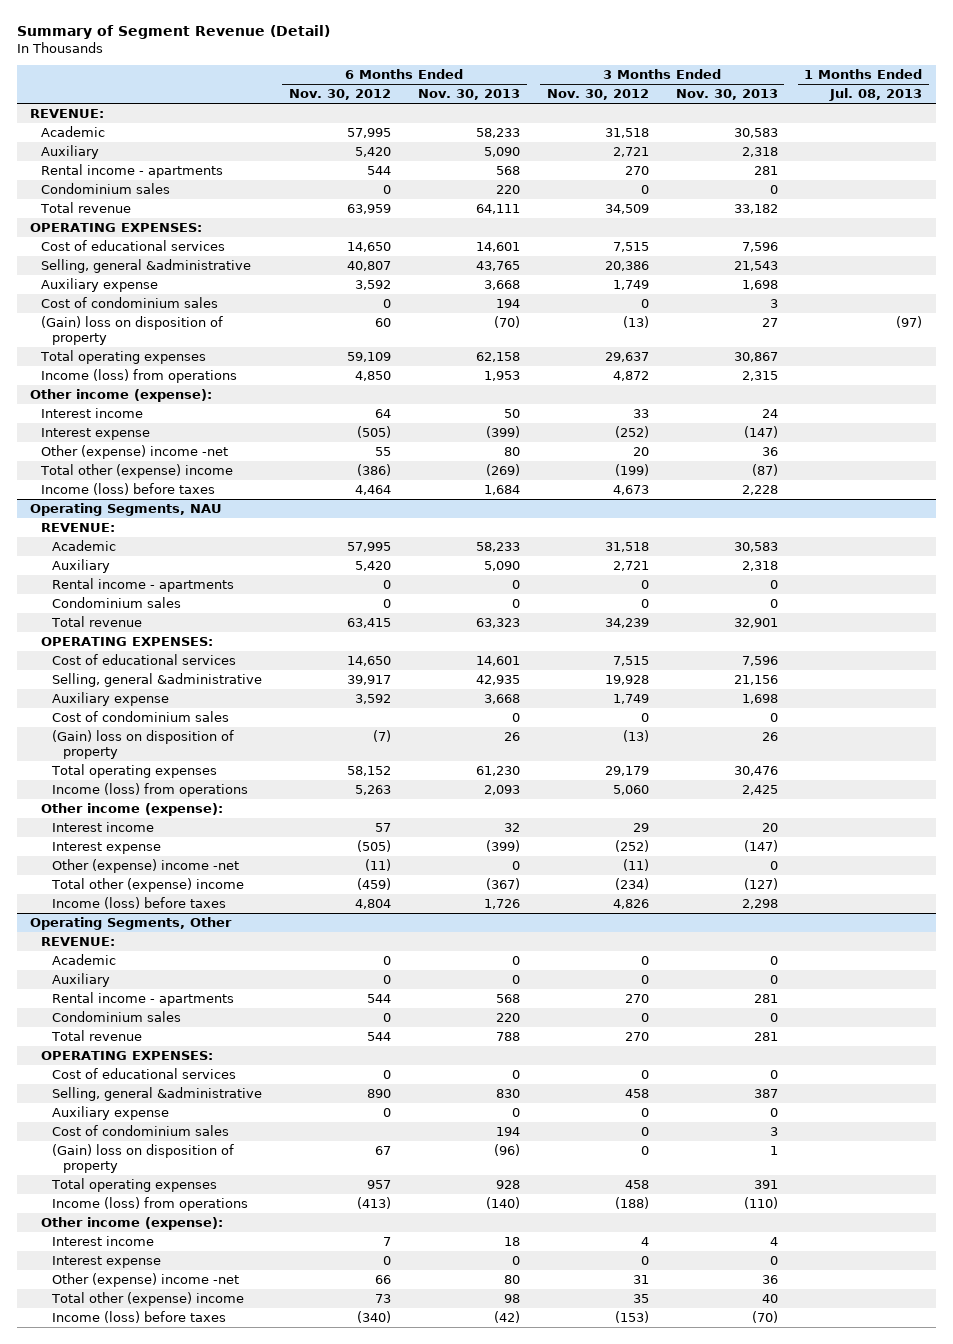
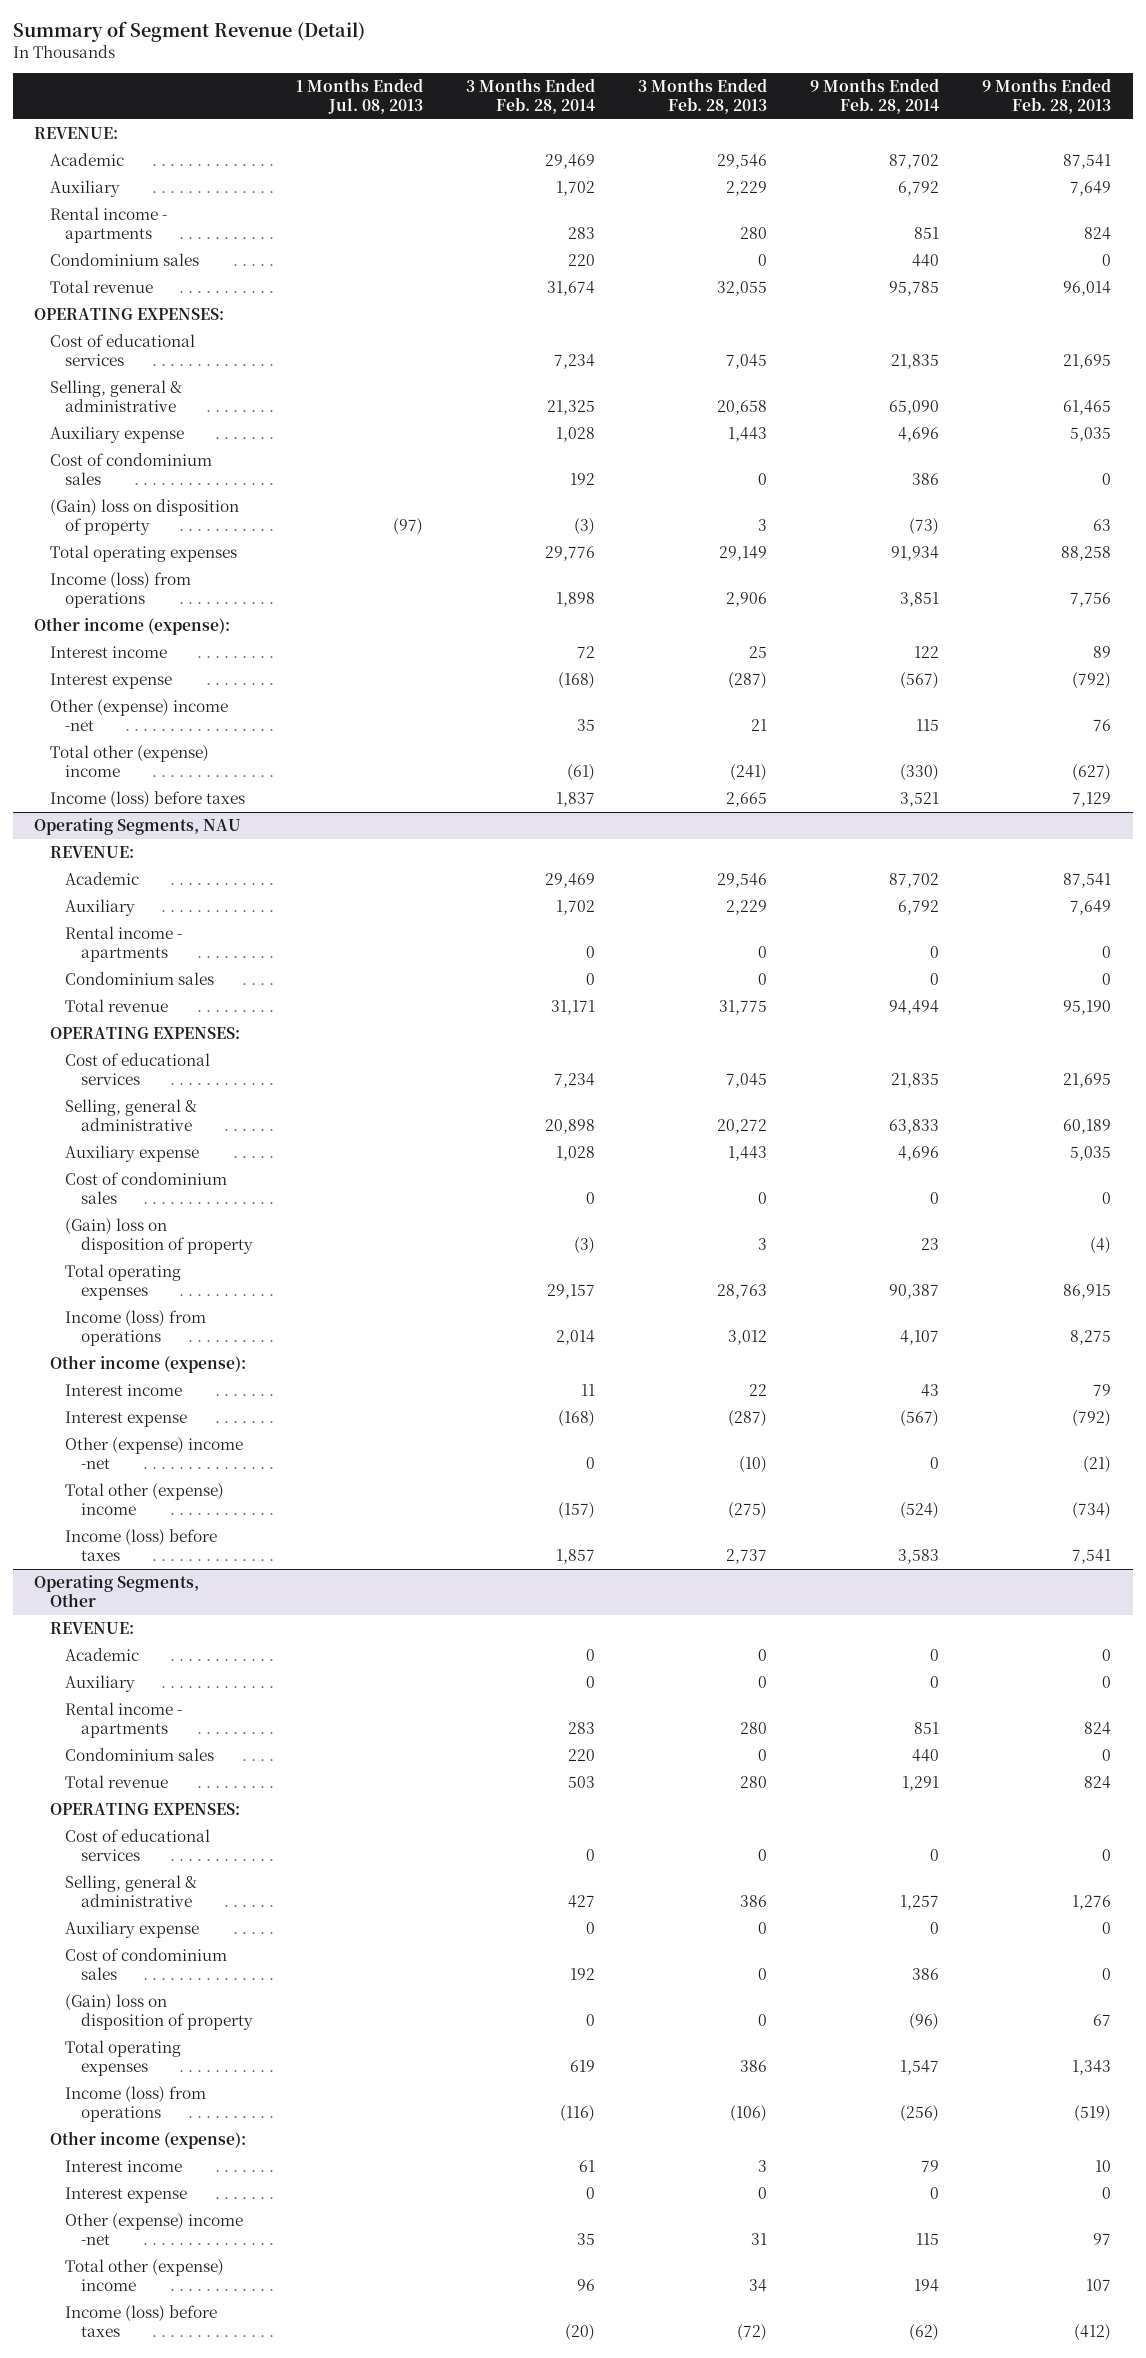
- | 6 Months Ended Nov. 30, 2012 | 6 Months Ended Nov. 30, 2013 | 3 Months Ended Nov. 30, 2012 | 3 Months Ended Nov. 30, 2013 | 1 Months Ended Jul. 08, 2013
+ | 1 Months Ended Jul. 08, 2013 | 3 Months Ended Feb. 28, 2014 | 3 Months Ended Feb. 28, 2013 | 9 Months Ended Feb. 28, 2014 | 9 Months Ended Feb. 28, 2013
- Selling, general &administrative | 40,807 | 43,765 | 20,386 | 21,543 |
+ Selling, general & administrative | | 21,325 | 20,658 | 65,090 | 61,465
@ Operating Segments, NAU
- Selling, general &administrative | 39,917 | 42,935 | 19,928 | 21,156 |
+ Selling, general & administrative | | 20,898 | 20,272 | 63,833 | 60,189
@ Operating Segments, Other
- Selling, general &administrative | 890 | 830 | 458 | 387 |
+ Selling, general & administrative | | 427 | 386 | 1,257 | 1,276

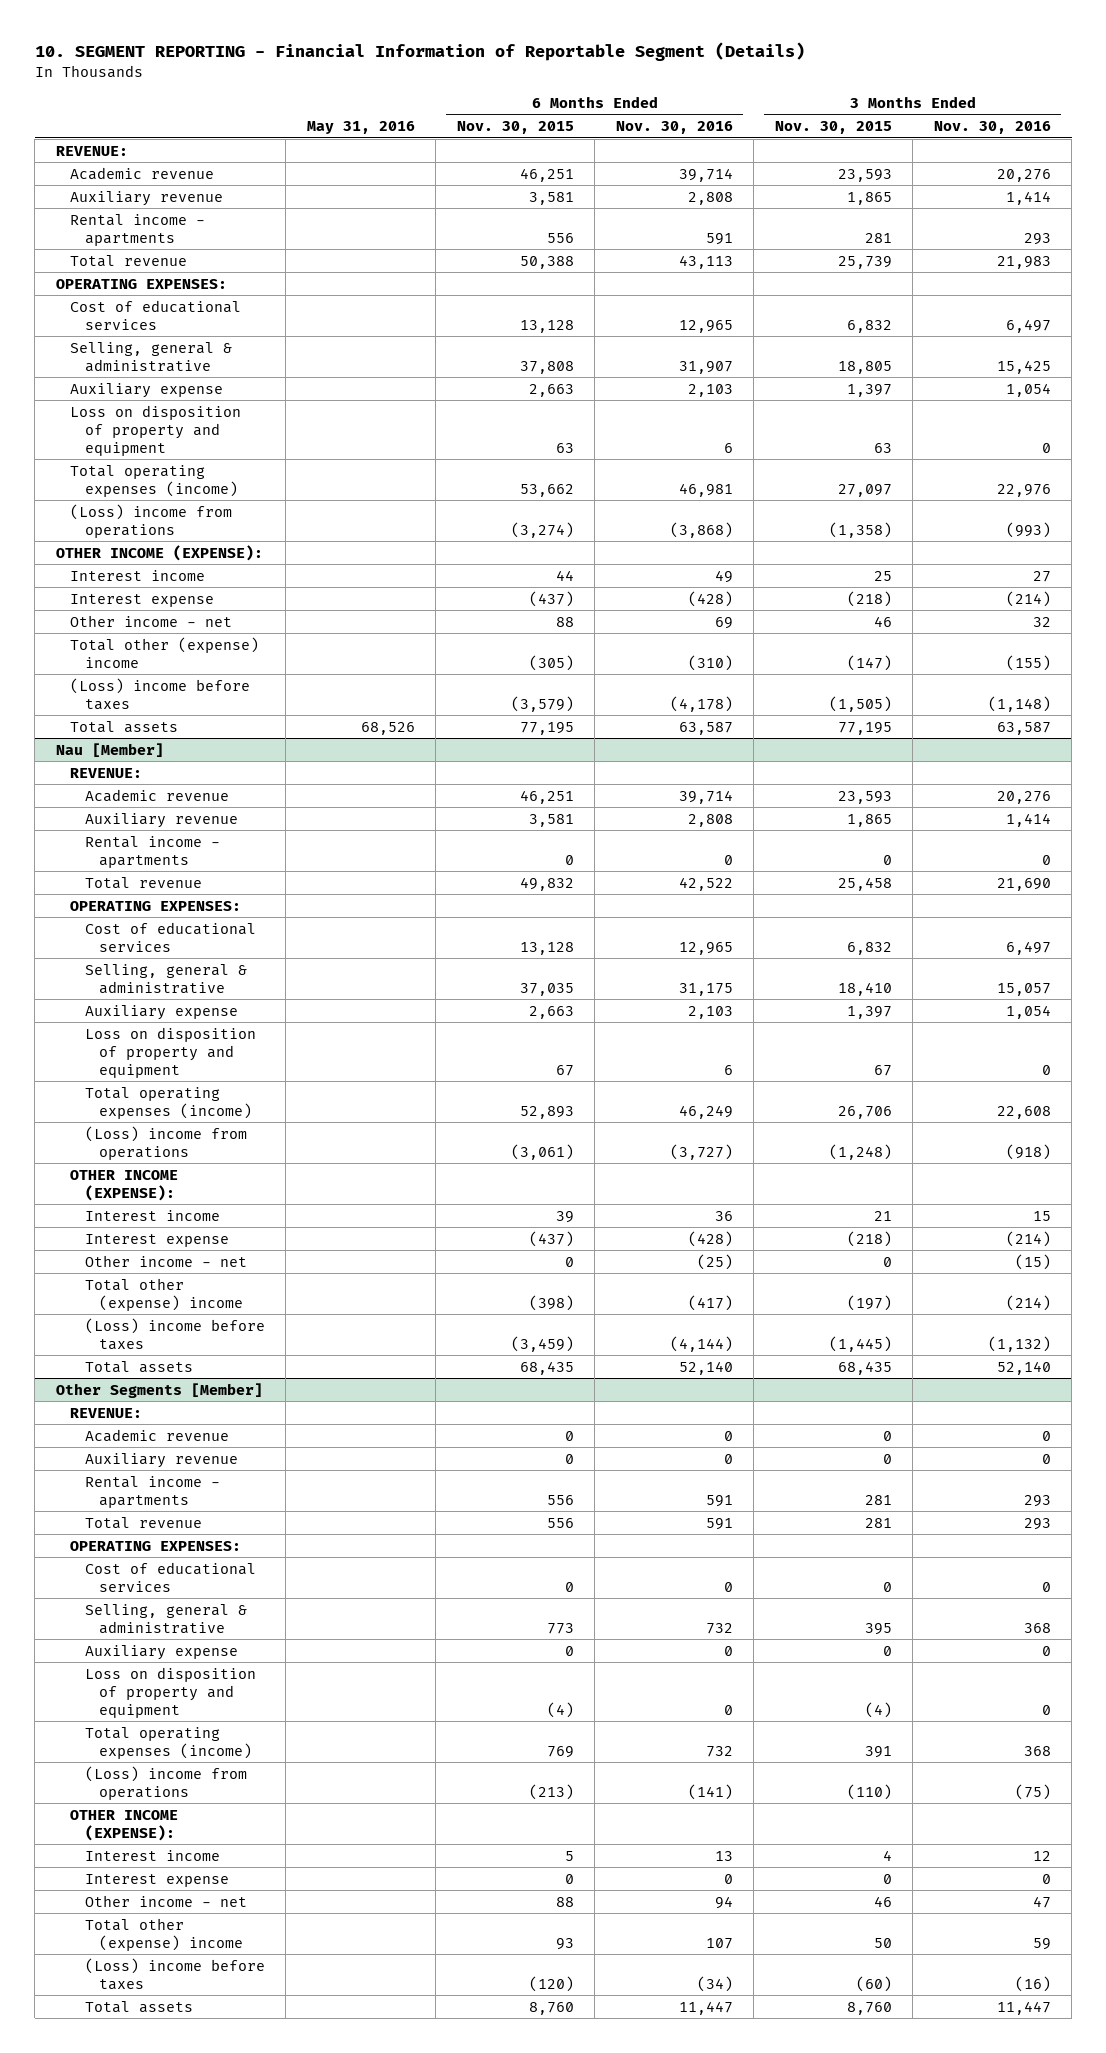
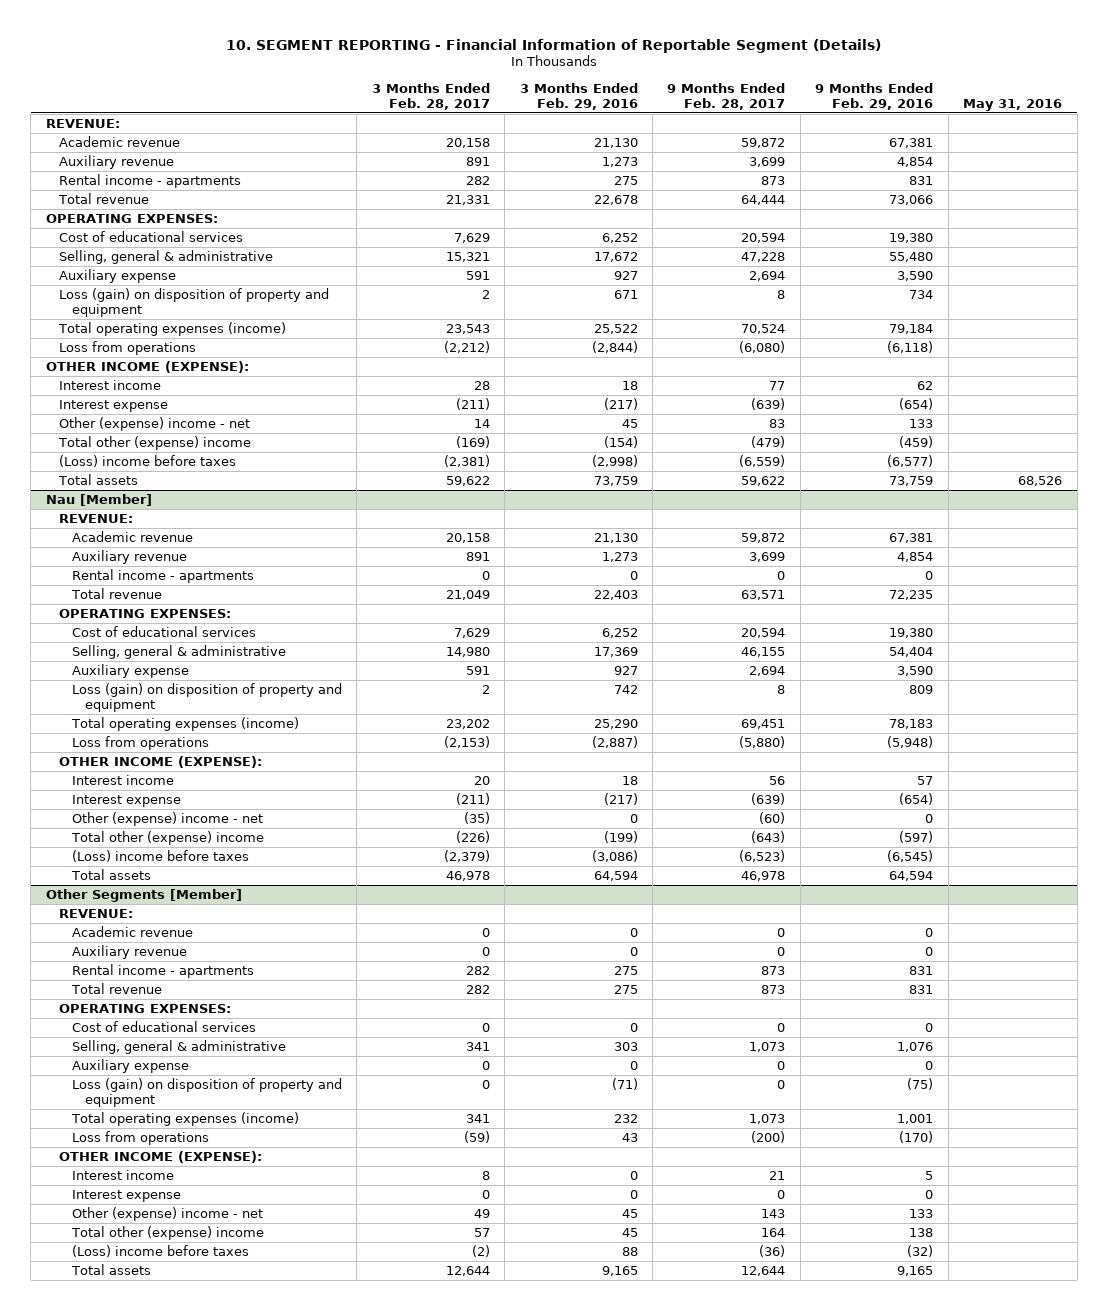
- | May 31, 2016 | 6 Months Ended Nov. 30, 2015 | 6 Months Ended Nov. 30, 2016 | 3 Months Ended Nov. 30, 2015 | 3 Months Ended Nov. 30, 2016
+ | 3 Months Ended Feb. 28, 2017 | 3 Months Ended Feb. 29, 2016 | 9 Months Ended Feb. 28, 2017 | 9 Months Ended Feb. 29, 2016 | May 31, 2016
- Loss on disposition of property and equipment | | 63 | 6 | 63 | 0
+ Loss (gain) on disposition of property and equipment | 2 | 671 | 8 | 734 |
- (Loss) income from operations | | (3,274) | (3,868) | (1,358) | (993)
+ Loss from operations | (2,212) | (2,844) | (6,080) | (6,118) |
- Other income - net | | 88 | 69 | 46 | 32
+ Other (expense) income - net | 14 | 45 | 83 | 133 |
@ Nau [Member]
- Loss on disposition of property and equipment | | 67 | 6 | 67 | 0
+ Loss (gain) on disposition of property and equipment | 2 | 742 | 8 | 809 |
- (Loss) income from operations | | (3,061) | (3,727) | (1,248) | (918)
+ Loss from operations | (2,153) | (2,887) | (5,880) | (5,948) |
- Other income - net | | 0 | (25) | 0 | (15)
+ Other (expense) income - net | (35) | 0 | (60) | 0 |
@ Other Segments [Member]
- Loss on disposition of property and equipment | | (4) | 0 | (4) | 0
+ Loss (gain) on disposition of property and equipment | 0 | (71) | 0 | (75) |
- (Loss) income from operations | | (213) | (141) | (110) | (75)
+ Loss from operations | (59) | 43 | (200) | (170) |
- Other income - net | | 88 | 94 | 46 | 47
+ Other (expense) income - net | 49 | 45 | 143 | 133 |

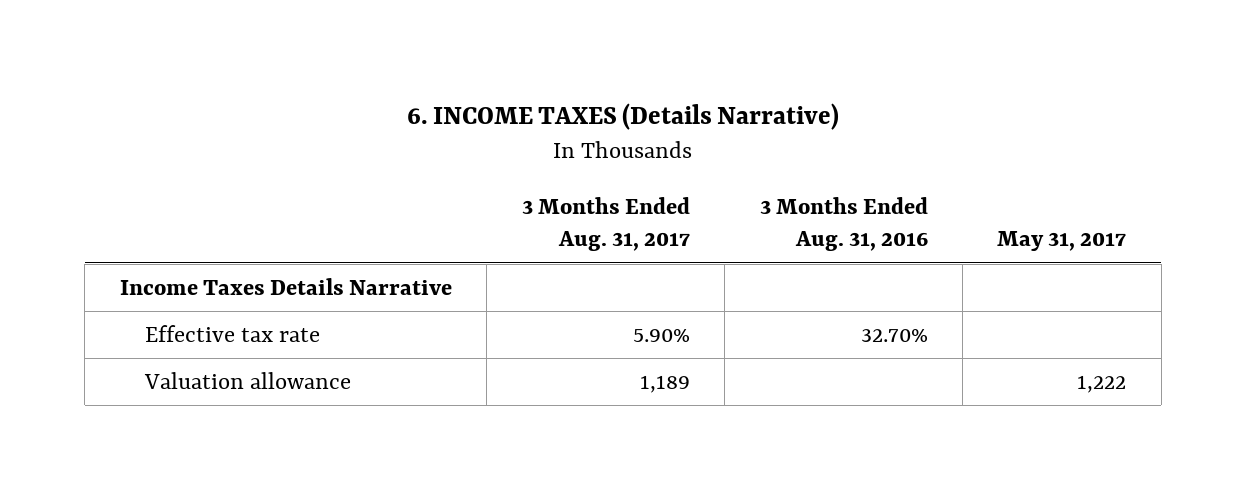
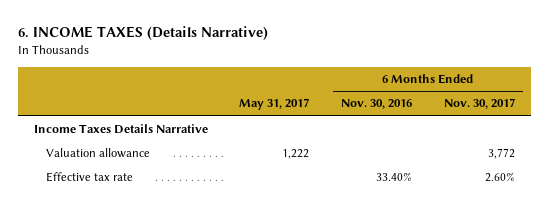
- | 3 Months Ended Aug. 31, 2017 | 3 Months Ended Aug. 31, 2016 | May 31, 2017
+ | May 31, 2017 | 6 Months Ended Nov. 30, 2016 | 6 Months Ended Nov. 30, 2017
moved down: Effective tax rate | | 33.40% | 2.60%

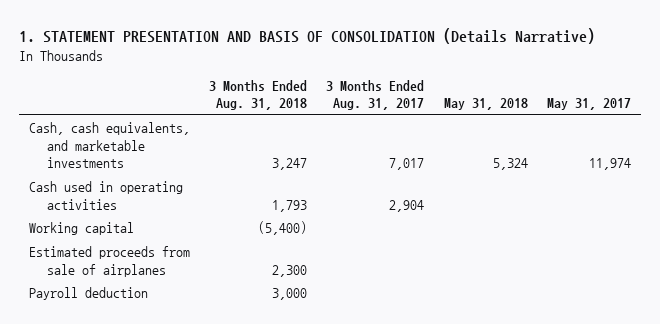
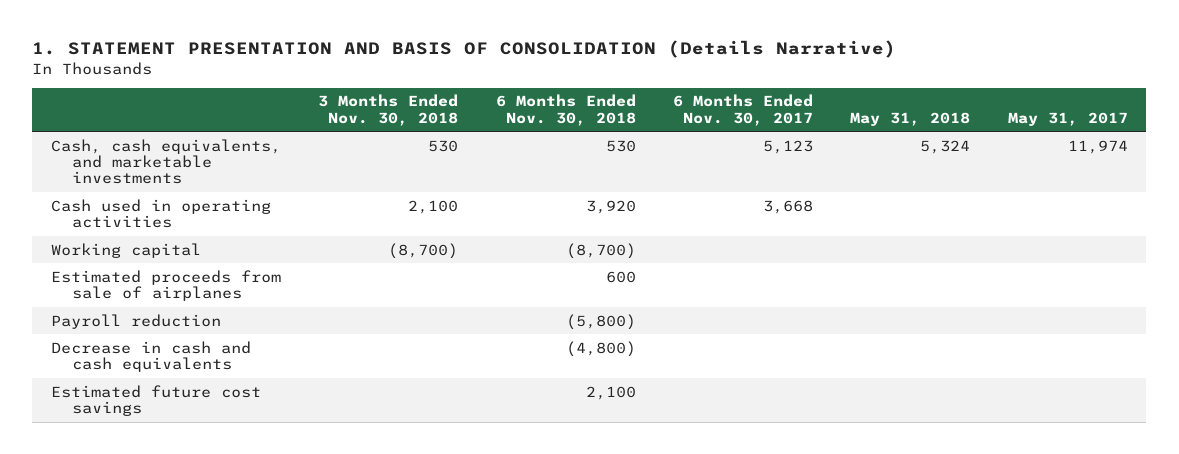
- | 3 Months Ended Aug. 31, 2018 | 3 Months Ended Aug. 31, 2017 | May 31, 2018 | May 31, 2017
+ | 3 Months Ended Nov. 30, 2018 | 6 Months Ended Nov. 30, 2018 | 6 Months Ended Nov. 30, 2017 | May 31, 2018 | May 31, 2017
- Payroll deduction | 3,000 | | |
+ Payroll reduction | | (5,800) | | |
+ Decrease in cash and cash equivalents | | (4,800) | | |
+ Estimated future cost savings | | 2,100 | | |

